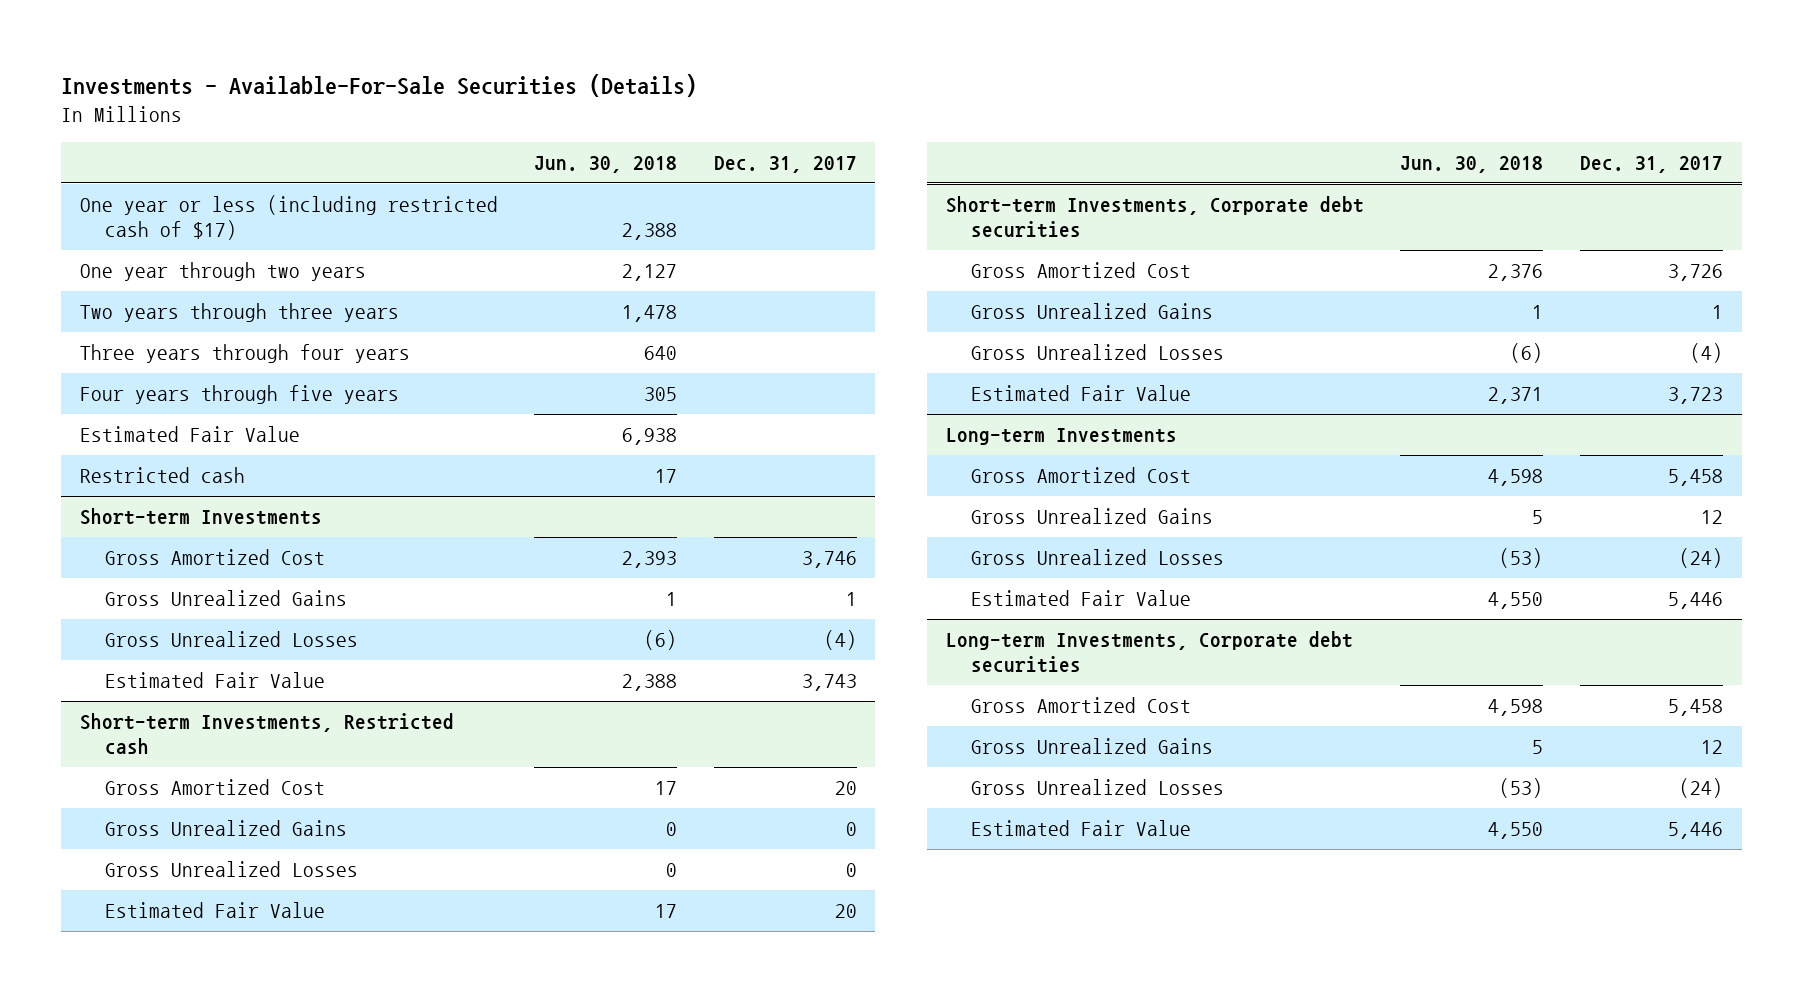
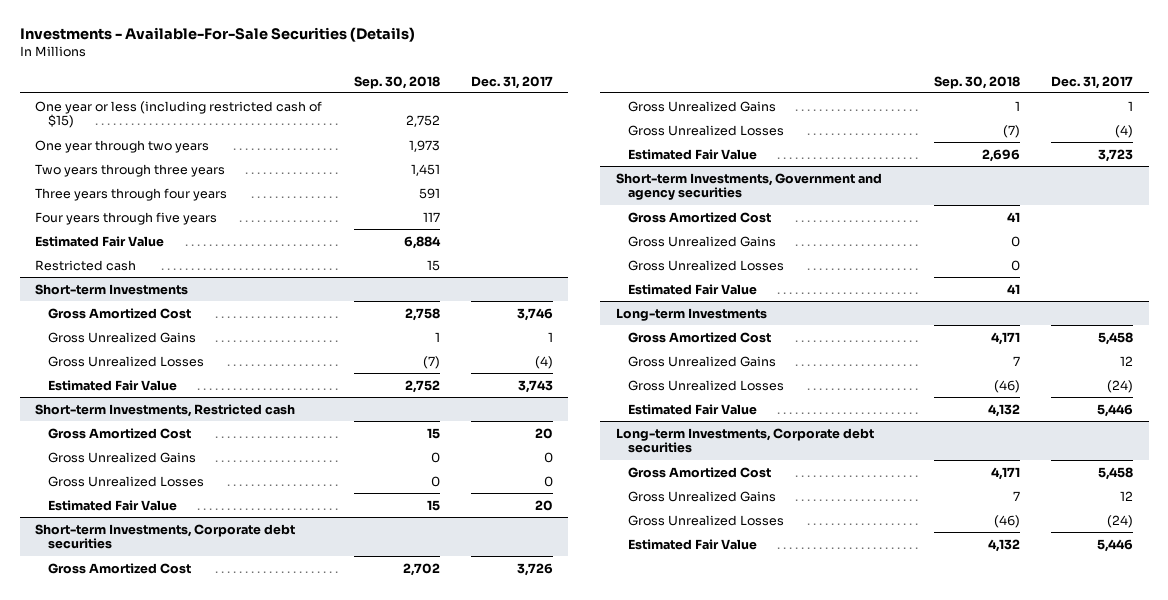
- | Jun. 30, 2018 | Dec. 31, 2017
+ | Sep. 30, 2018 | Dec. 31, 2017
- One year or less (including restricted cash of $17) | 2,388 |
+ One year or less (including restricted cash of $15) | 2,752 |
+ Short-term Investments, Government and agency securities
+ Gross Amortized Cost | 41 |
+ Gross Unrealized Gains | 0 |
+ Gross Unrealized Losses | 0 |
+ Estimated Fair Value | 41 |

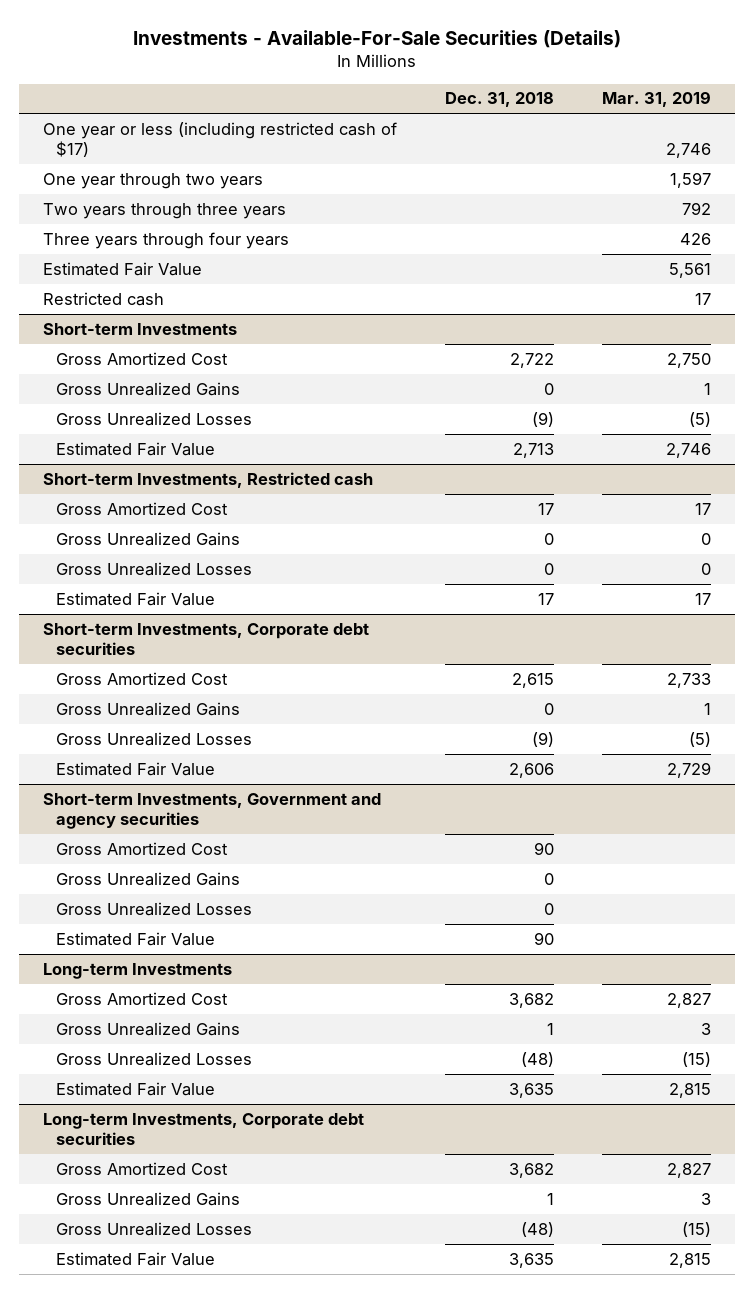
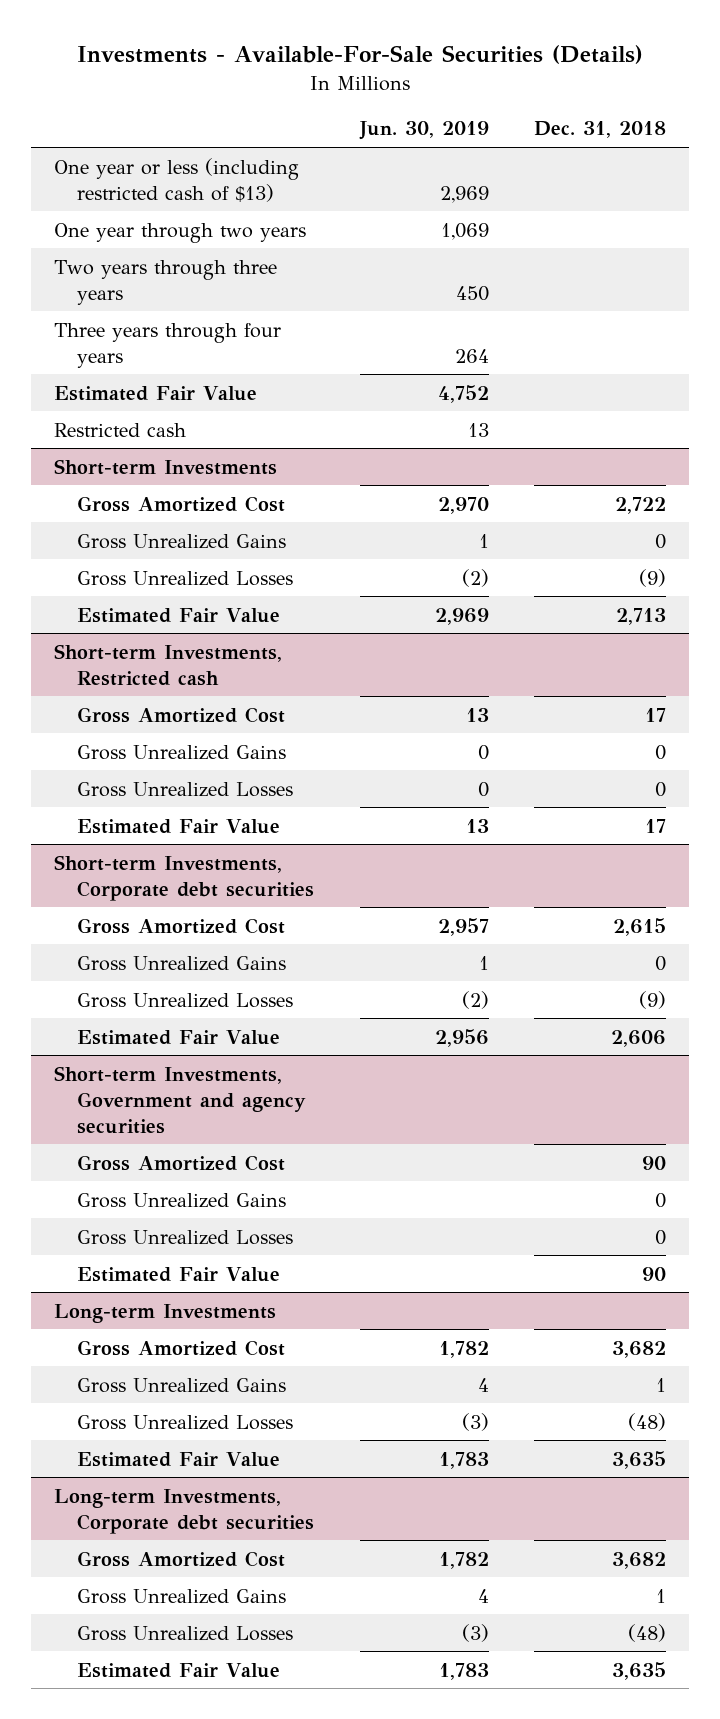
- | Dec. 31, 2018 | Mar. 31, 2019
+ | Jun. 30, 2019 | Dec. 31, 2018
- One year or less (including restricted cash of $17) | | 2,746
+ One year or less (including restricted cash of $13) | 2,969 |

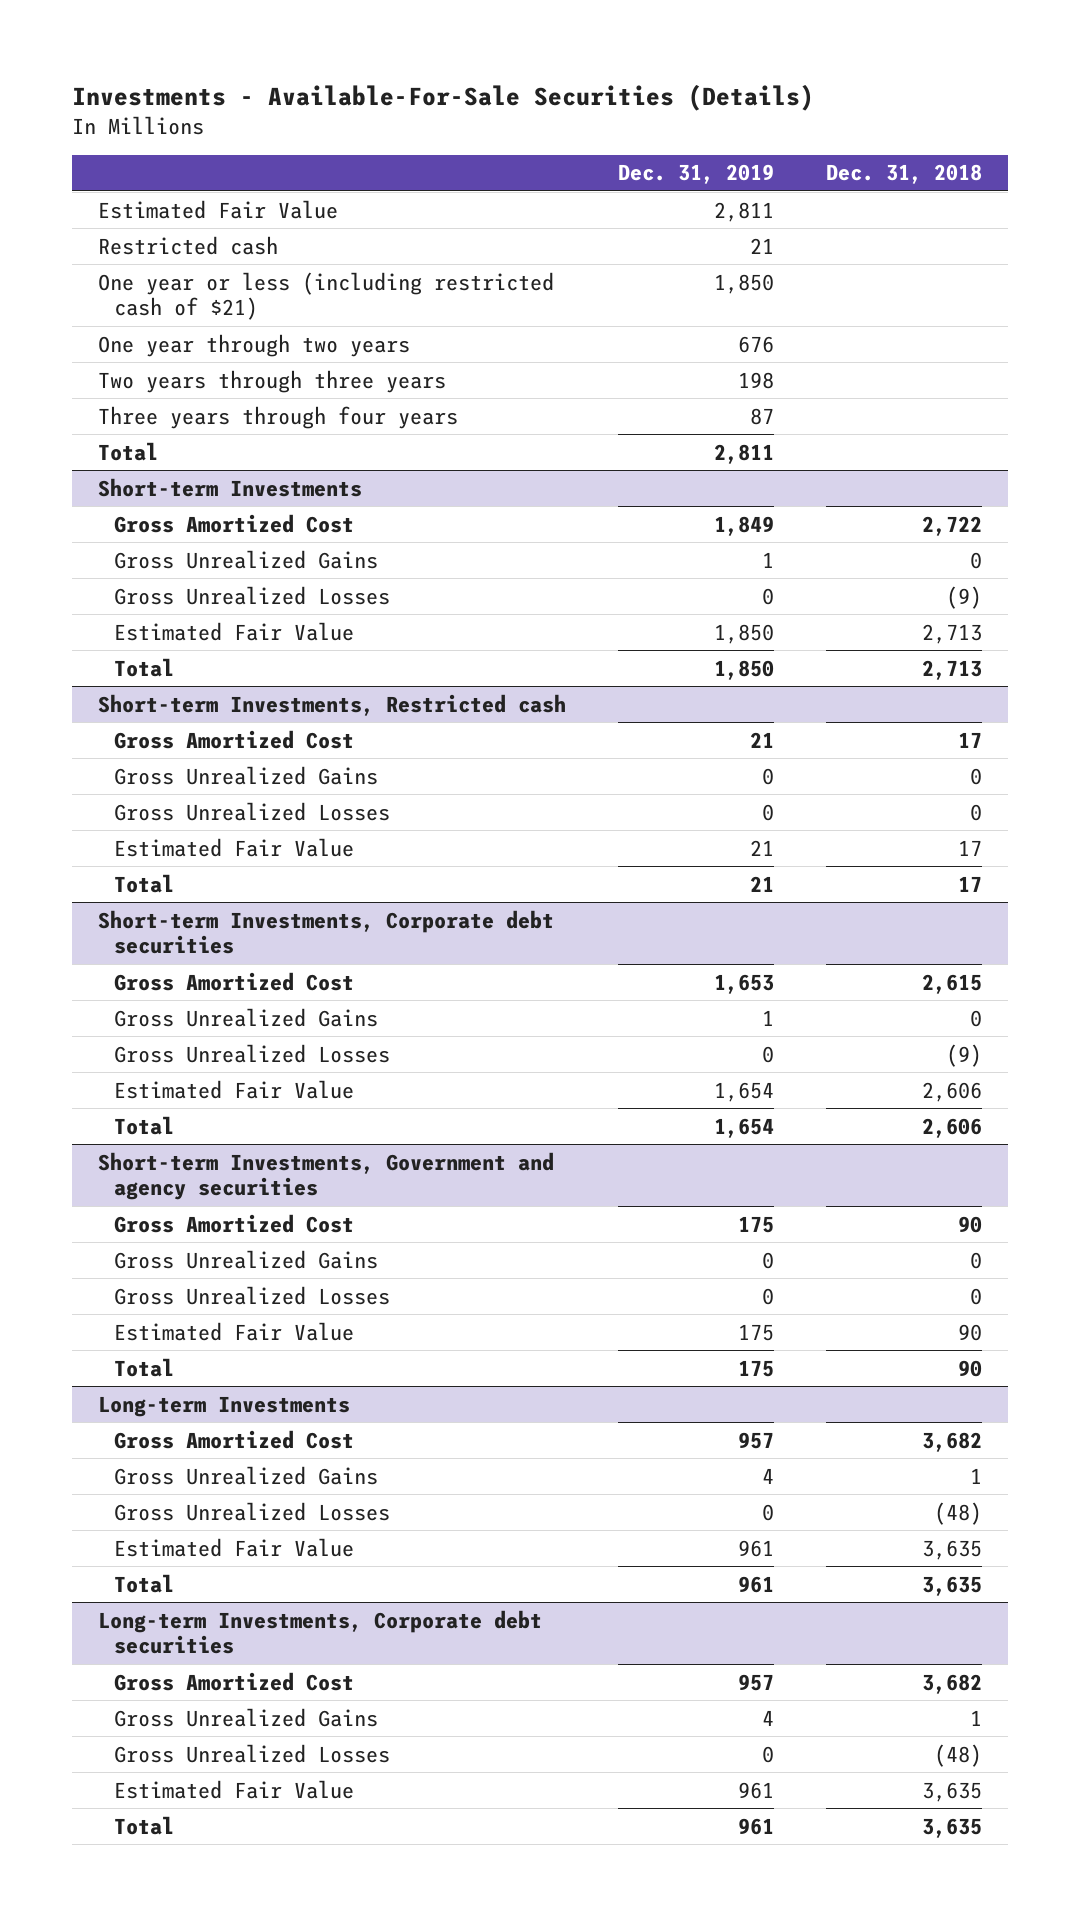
- | Jun. 30, 2019 | Dec. 31, 2018
+ | Dec. 31, 2019 | Dec. 31, 2018
- One year or less (including restricted cash of $13) | 2,969 |
moved up: Estimated Fair Value | 2,811 |
moved up: Restricted cash | 21 |
+ One year or less (including restricted cash of $21) | 1,850 |
+ Total | 2,811 |
@ Short-term Investments
+ Total | 1,850 | 2,713
@ Short-term Investments, Restricted cash
+ Total | 21 | 17
@ Short-term Investments, Corporate debt securities
+ Total | 1,654 | 2,606
@ Short-term Investments, Government and agency securities
+ Total | 175 | 90
@ Long-term Investments
+ Total | 961 | 3,635
@ Long-term Investments, Corporate debt securities
+ Total | 961 | 3,635

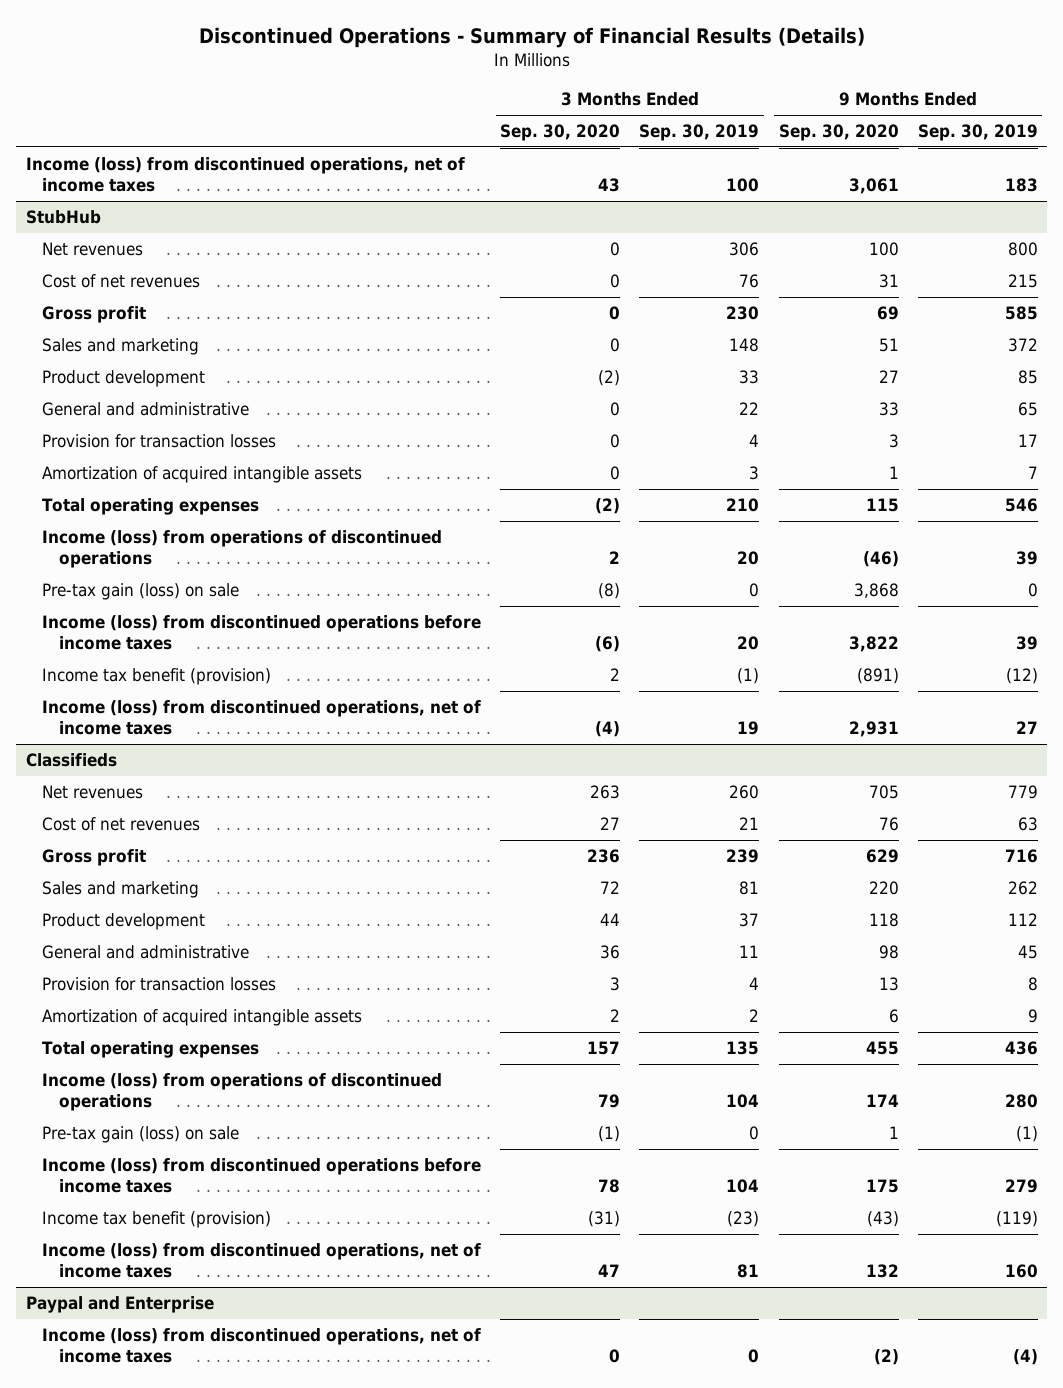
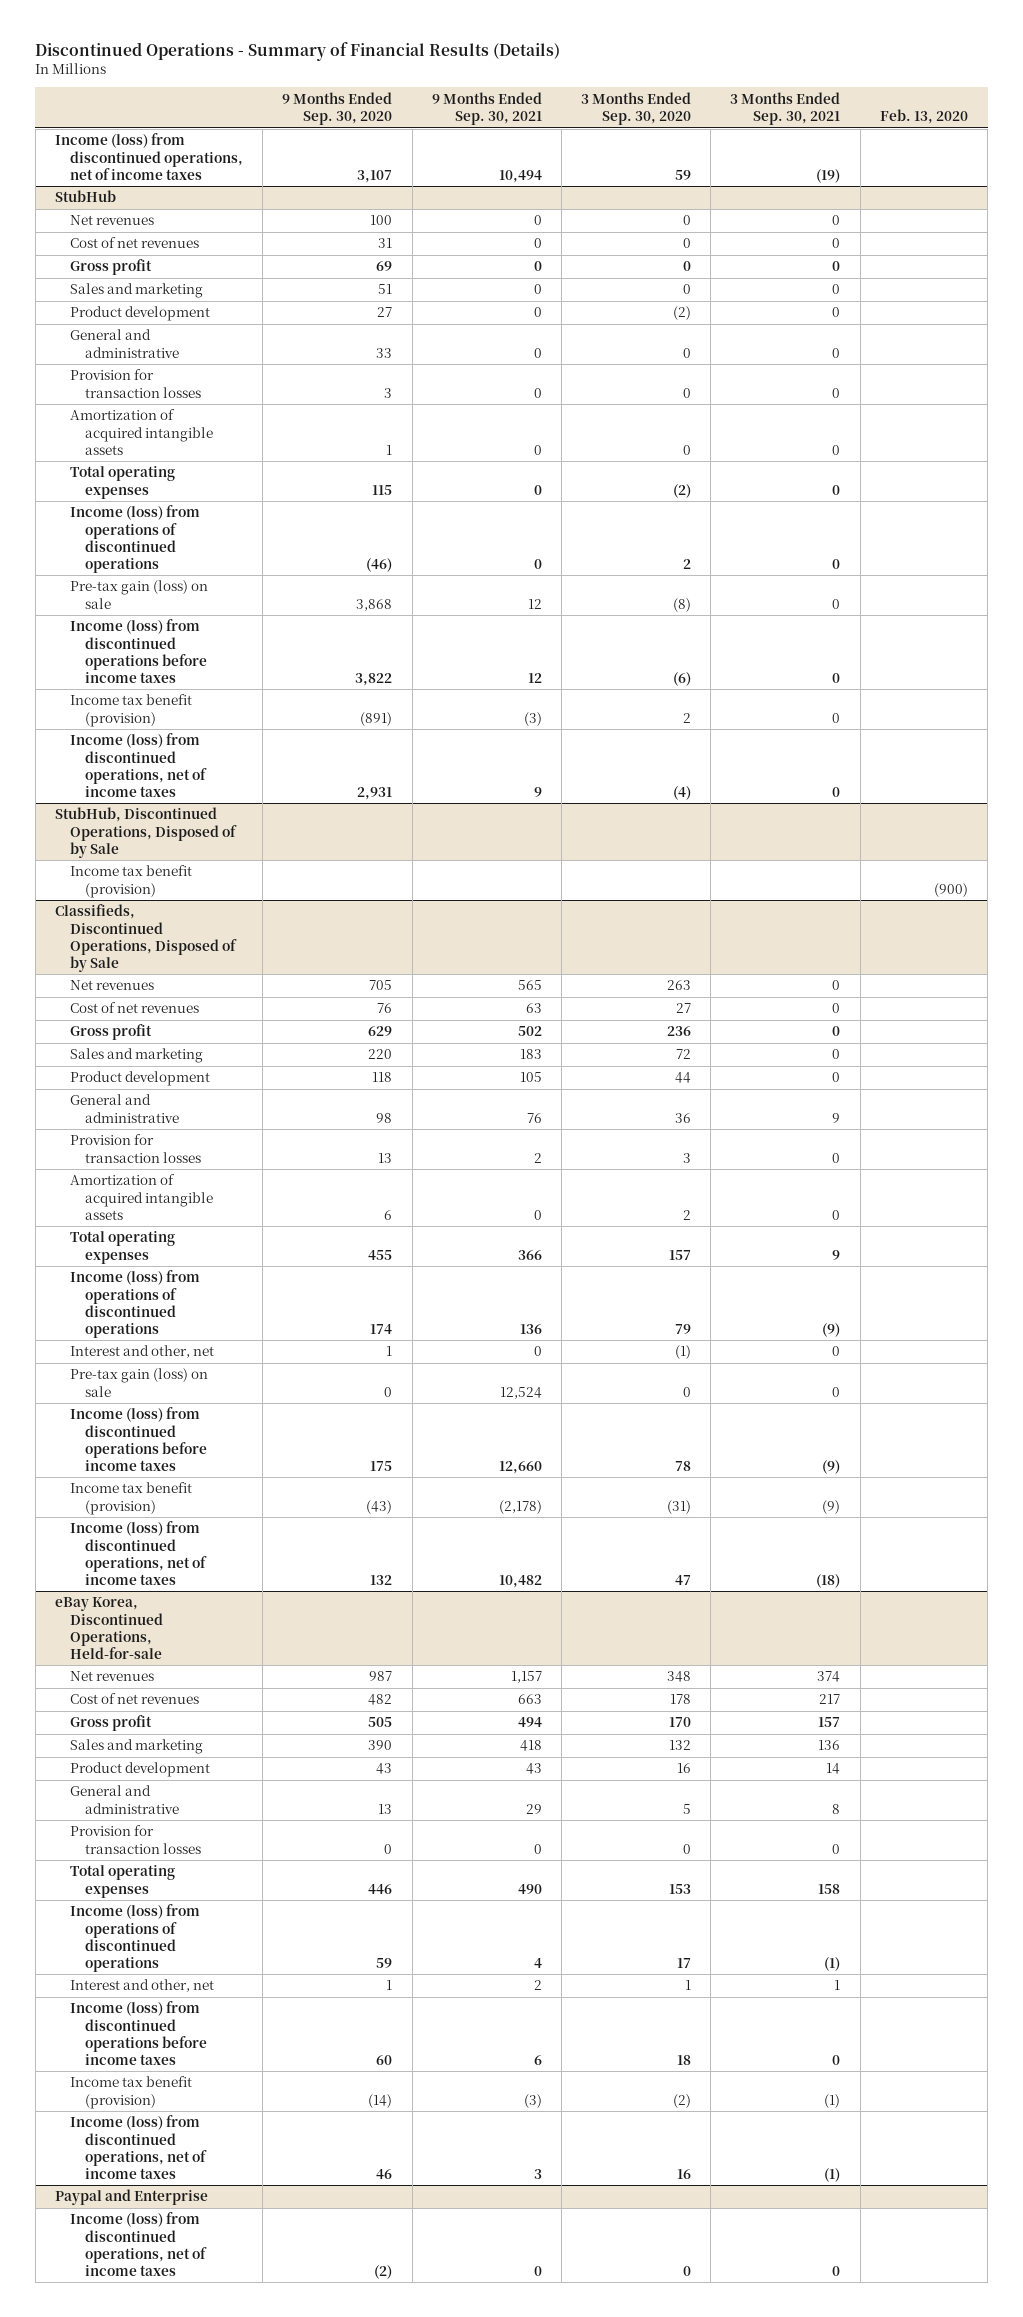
- | 3 Months Ended Sep. 30, 2020 | 3 Months Ended Sep. 30, 2019 | 9 Months Ended Sep. 30, 2020 | 9 Months Ended Sep. 30, 2019
+ | 9 Months Ended Sep. 30, 2020 | 9 Months Ended Sep. 30, 2021 | 3 Months Ended Sep. 30, 2020 | 3 Months Ended Sep. 30, 2021 | Feb. 13, 2020
- Income (loss) from discontinued operations, net of income taxes | 43 | 100 | 3,061 | 183
+ Income (loss) from discontinued operations, net of income taxes | 3,107 | 10,494 | 59 | (19) |
- Classifieds
+ StubHub, Discontinued Operations, Disposed of by Sale
+ Income tax benefit (provision) | | | | | (900)
+ Classifieds, Discontinued Operations, Disposed of by Sale
- Pre-tax gain (loss) on sale | (1) | 0 | 1 | (1)
+ Interest and other, net | 1 | 0 | (1) | 0 |
+ Pre-tax gain (loss) on sale | 0 | 12,524 | 0 | 0 |
+ eBay Korea, Discontinued Operations, Held-for-sale
+ Net revenues | 987 | 1,157 | 348 | 374 |
+ Cost of net revenues | 482 | 663 | 178 | 217 |
+ Gross profit | 505 | 494 | 170 | 157 |
+ Sales and marketing | 390 | 418 | 132 | 136 |
+ Product development | 43 | 43 | 16 | 14 |
+ General and administrative | 13 | 29 | 5 | 8 |
+ Provision for transaction losses | 0 | 0 | 0 | 0 |
+ Total operating expenses | 446 | 490 | 153 | 158 |
+ Income (loss) from operations of discontinued operations | 59 | 4 | 17 | (1) |
+ Interest and other, net | 1 | 2 | 1 | 1 |
+ Income (loss) from discontinued operations before income taxes | 60 | 6 | 18 | 0 |
+ Income tax benefit (provision) | (14) | (3) | (2) | (1) |
+ Income (loss) from discontinued operations, net of income taxes | 46 | 3 | 16 | (1) |

